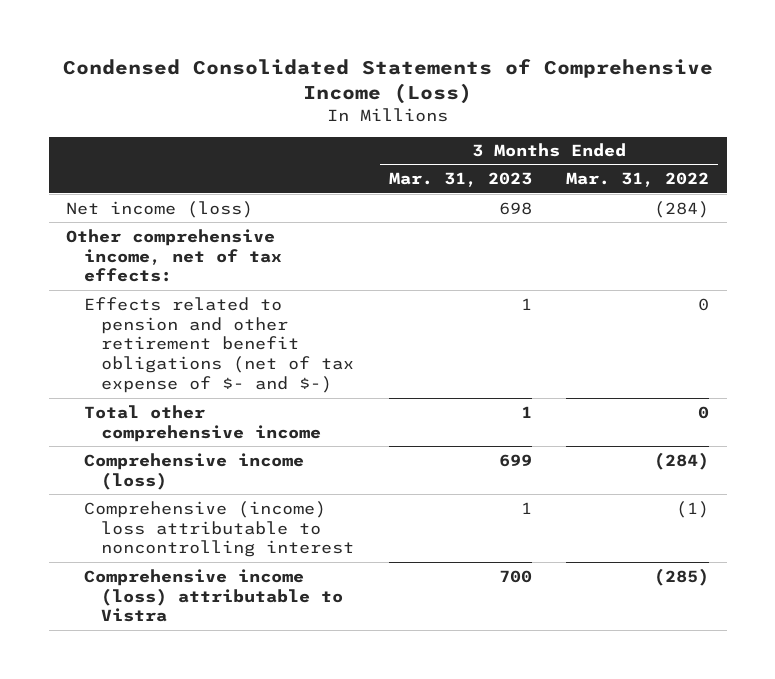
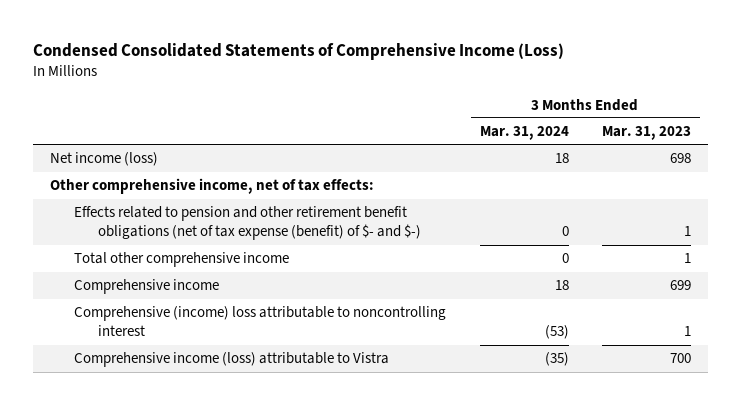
- | 3 Months Ended Mar. 31, 2023 | 3 Months Ended Mar. 31, 2022
+ | 3 Months Ended Mar. 31, 2024 | 3 Months Ended Mar. 31, 2023
- Effects related to pension and other retirement benefit obligations (net of tax expense of $- and $-) | 1 | 0
+ Effects related to pension and other retirement benefit obligations (net of tax expense (benefit) of $- and $-) | 0 | 1
- Comprehensive income (loss) | 699 | (284)
+ Comprehensive income | 18 | 699

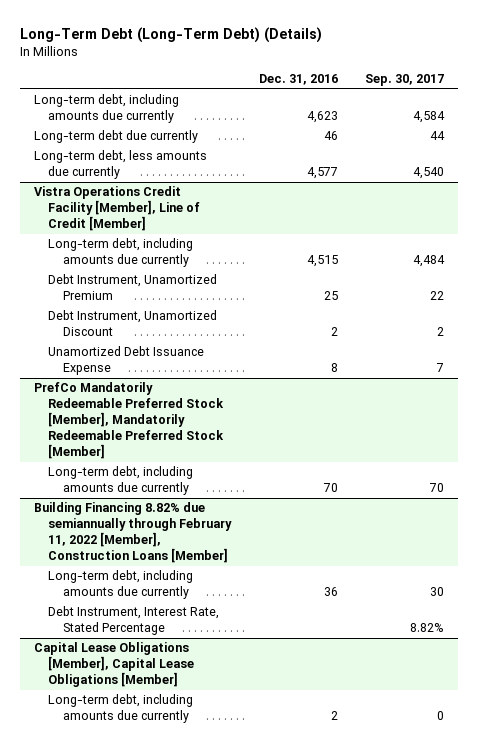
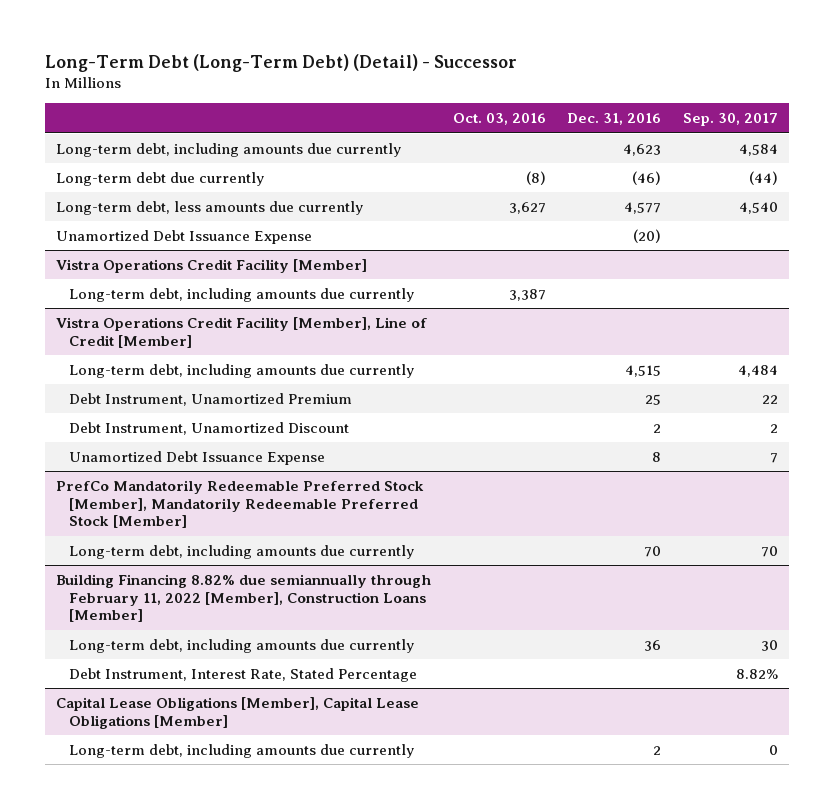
- Long-Term Debt (Long-Term Debt) (Details)
+ Long-Term Debt (Long-Term Debt) (Detail) - Successor
- | Dec. 31, 2016 | Sep. 30, 2017
+ | Oct. 03, 2016 | Dec. 31, 2016 | Sep. 30, 2017
- Long-term debt due currently | 46 | 44
+ Long-term debt due currently | (8) | (46) | (44)
+ Unamortized Debt Issuance Expense | | (20) |
+ Vistra Operations Credit Facility [Member]
+ Long-term debt, including amounts due currently | 3,387 | |

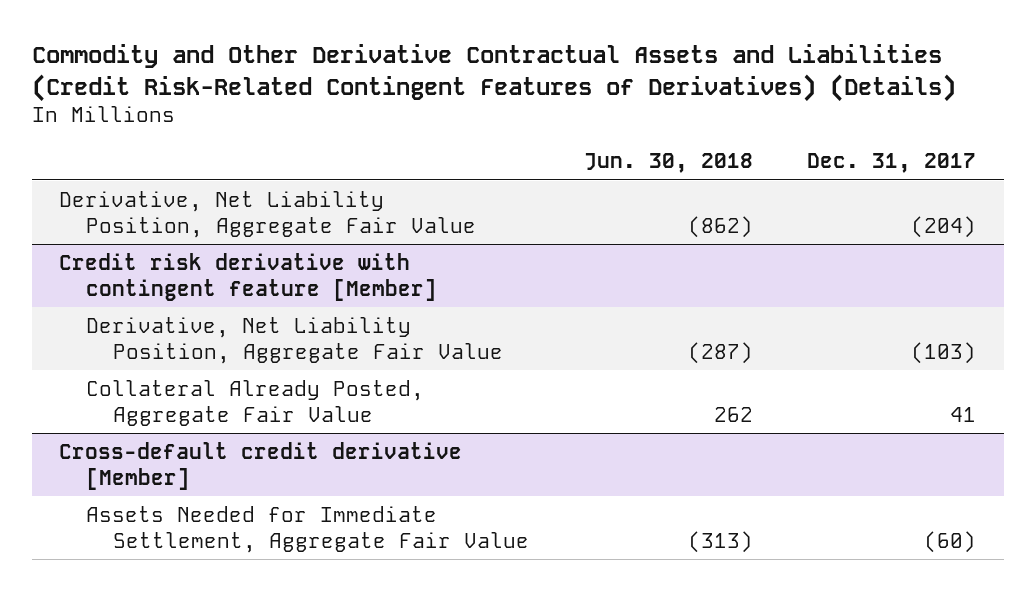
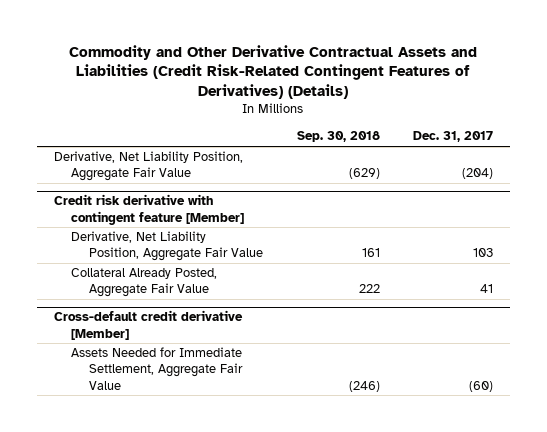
- | Jun. 30, 2018 | Dec. 31, 2017
+ | Sep. 30, 2018 | Dec. 31, 2017
@ Credit risk derivative with contingent feature [Member]
- Derivative, Net Liability Position, Aggregate Fair Value | (287) | (103)
+ Derivative, Net Liability Position, Aggregate Fair Value | 161 | 103

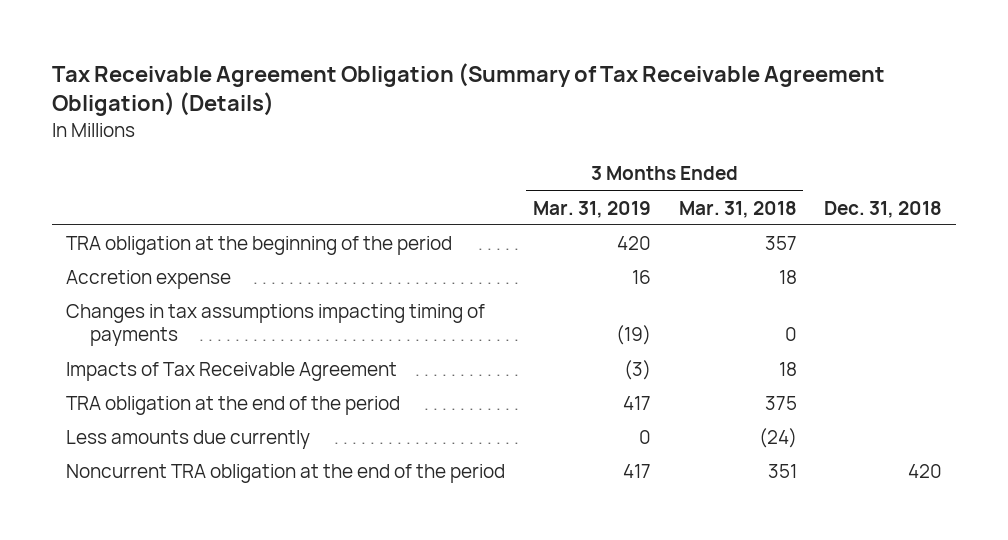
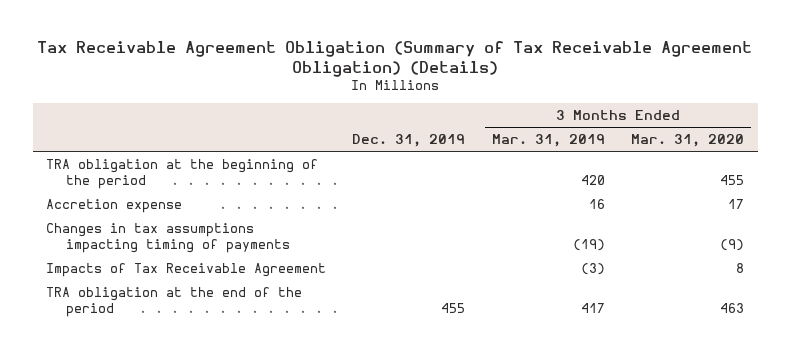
- | 3 Months Ended Mar. 31, 2019 | 3 Months Ended Mar. 31, 2018 | Dec. 31, 2018
+ | Dec. 31, 2019 | 3 Months Ended Mar. 31, 2019 | 3 Months Ended Mar. 31, 2020
- Less amounts due currently | 0 | (24) |
- Noncurrent TRA obligation at the end of the period | 417 | 351 | 420

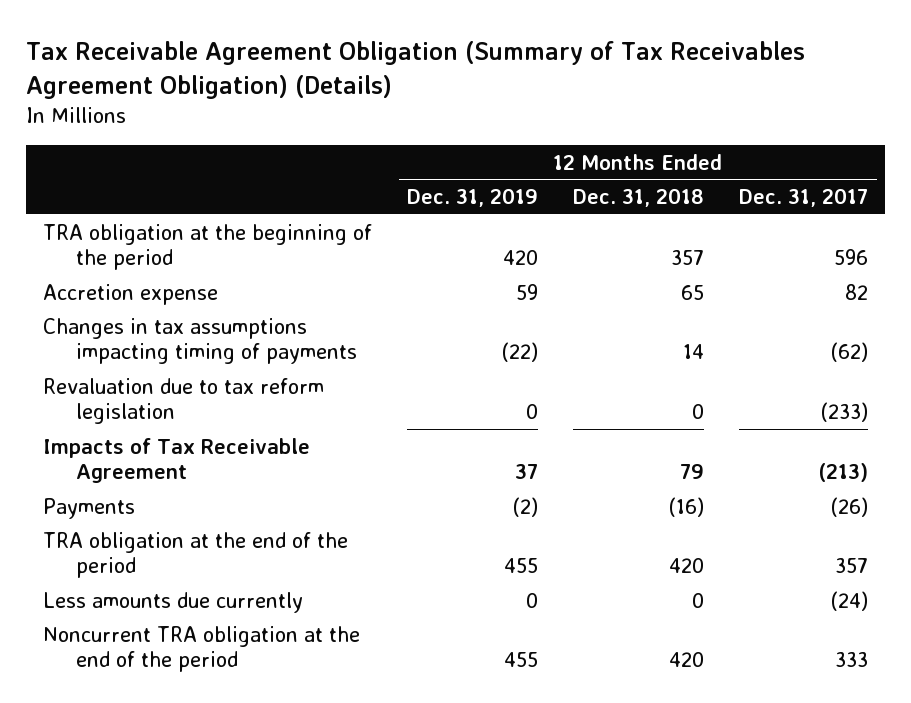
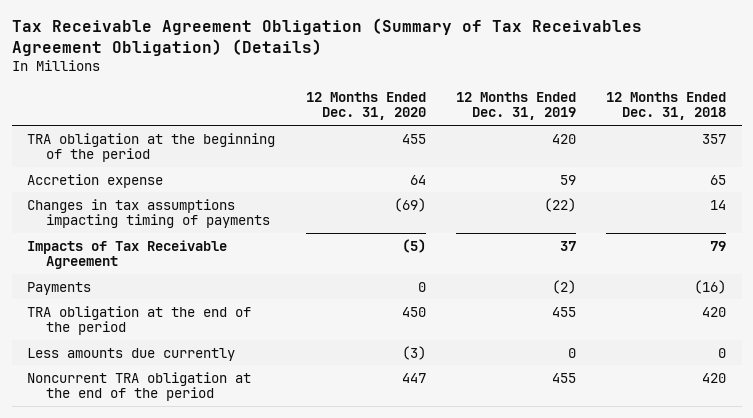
- | 12 Months Ended Dec. 31, 2019 | 12 Months Ended Dec. 31, 2018 | 12 Months Ended Dec. 31, 2017
+ | 12 Months Ended Dec. 31, 2020 | 12 Months Ended Dec. 31, 2019 | 12 Months Ended Dec. 31, 2018
- Revaluation due to tax reform legislation | 0 | 0 | (233)

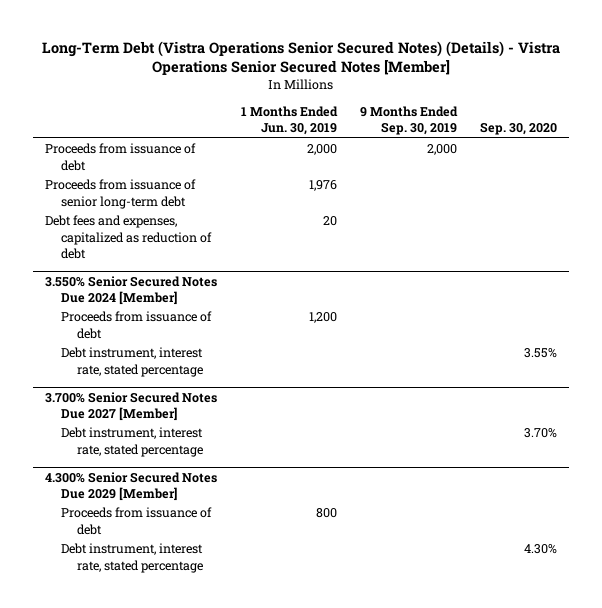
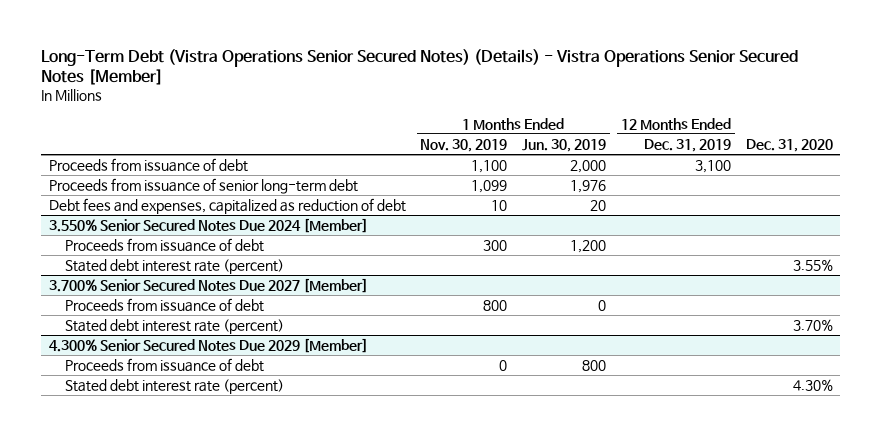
- | 1 Months Ended Jun. 30, 2019 | 9 Months Ended Sep. 30, 2019 | Sep. 30, 2020
+ | 1 Months Ended Nov. 30, 2019 | 1 Months Ended Jun. 30, 2019 | 12 Months Ended Dec. 31, 2019 | Dec. 31, 2020
@ 3.550% Senior Secured Notes Due 2024 [Member]
- Debt instrument, interest rate, stated percentage | | | 3.55%
+ Stated debt interest rate (percent) | | | | 3.55%
@ 3.700% Senior Secured Notes Due 2027 [Member]
- Debt instrument, interest rate, stated percentage | | | 3.70%
+ Proceeds from issuance of debt | 800 | 0 | |
+ Stated debt interest rate (percent) | | | | 3.70%
@ 4.300% Senior Secured Notes Due 2029 [Member]
- Debt instrument, interest rate, stated percentage | | | 4.30%
+ Stated debt interest rate (percent) | | | | 4.30%

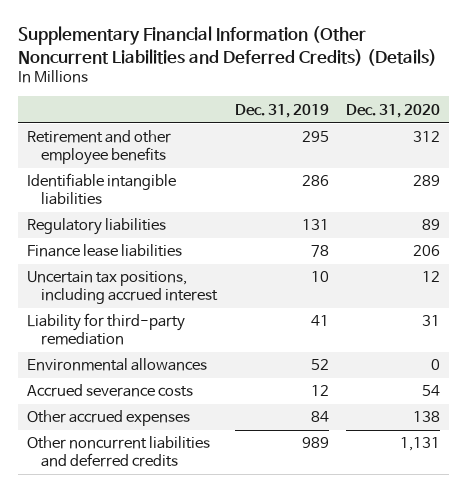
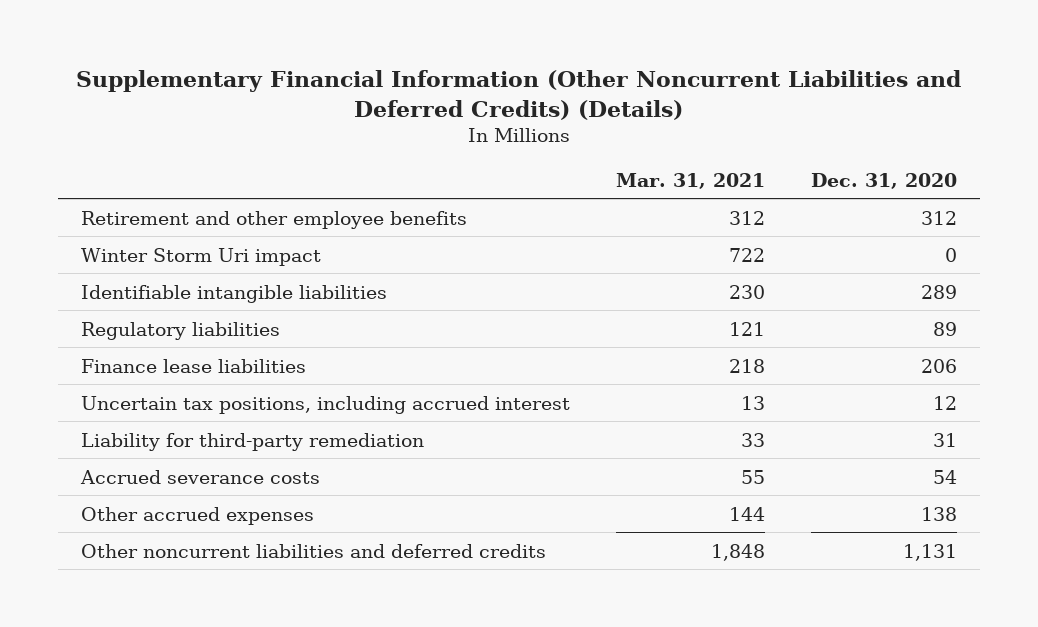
- | Dec. 31, 2019 | Dec. 31, 2020
+ | Mar. 31, 2021 | Dec. 31, 2020
+ Winter Storm Uri impact | 722 | 0
- Environmental allowances | 52 | 0

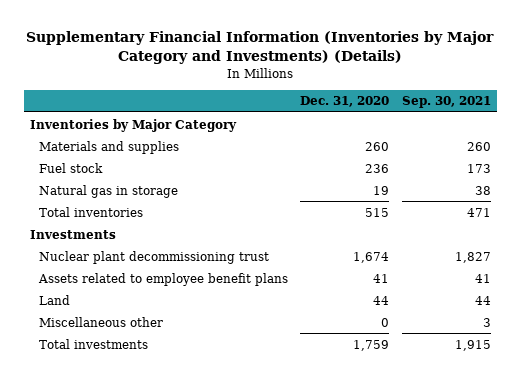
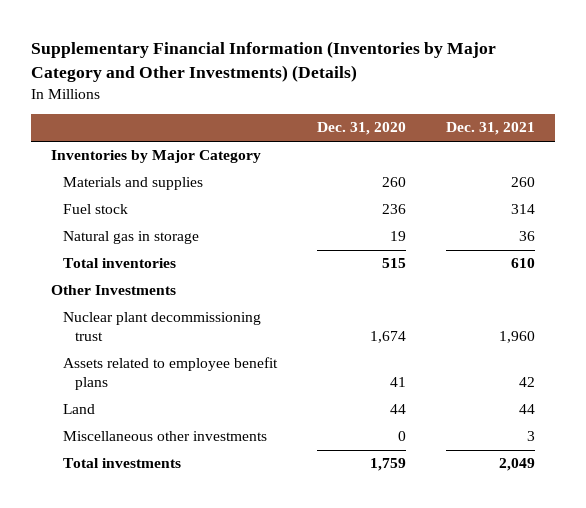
- Supplementary Financial Information (Inventories by Major Category and Investments) (Details)
+ Supplementary Financial Information (Inventories by Major Category and Other Investments) (Details)
- | Dec. 31, 2020 | Sep. 30, 2021
+ | Dec. 31, 2020 | Dec. 31, 2021
- Investments
+ Other Investments
- Miscellaneous other | 0 | 3
+ Miscellaneous other investments | 0 | 3

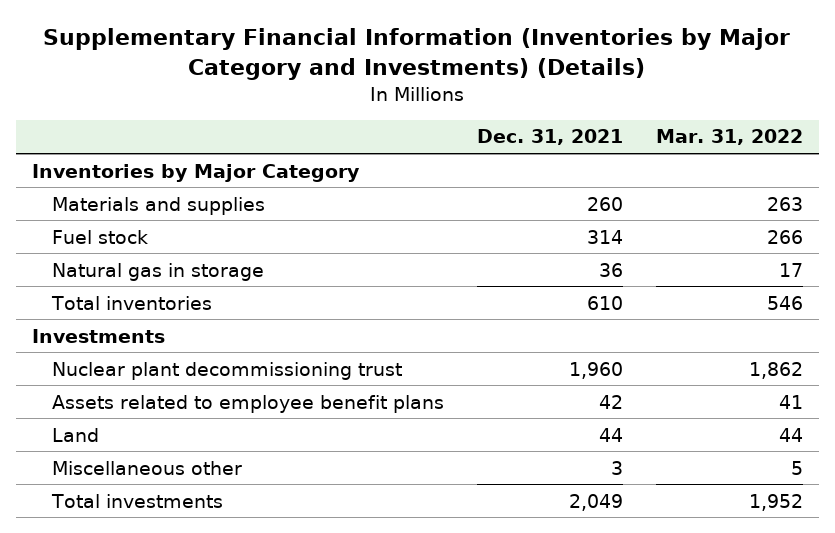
- Supplementary Financial Information (Inventories by Major Category and Other Investments) (Details)
+ Supplementary Financial Information (Inventories by Major Category and Investments) (Details)
- | Dec. 31, 2020 | Dec. 31, 2021
+ | Dec. 31, 2021 | Mar. 31, 2022
- Other Investments
+ Investments
- Miscellaneous other investments | 0 | 3
+ Miscellaneous other | 3 | 5

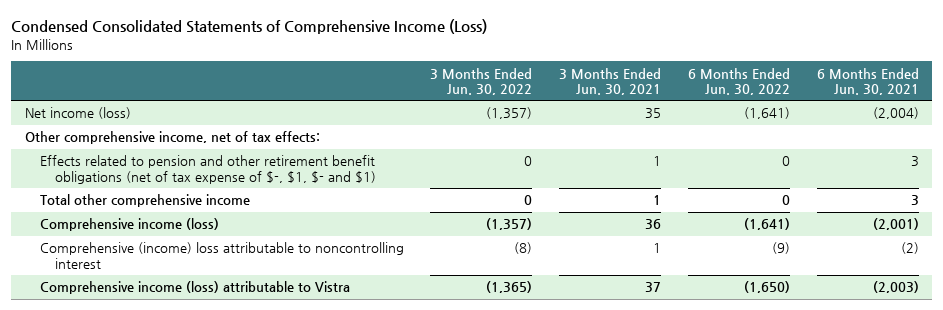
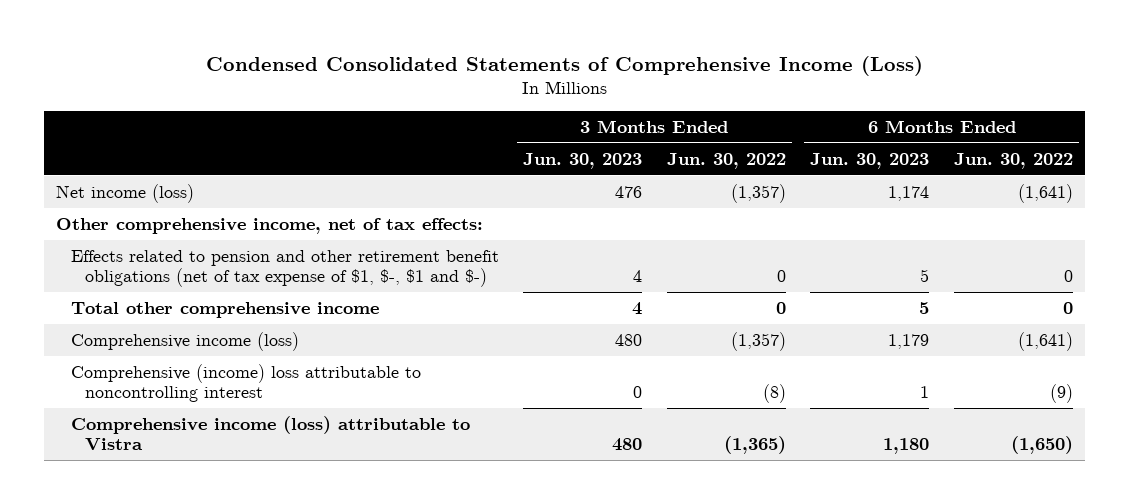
- | 3 Months Ended Jun. 30, 2022 | 3 Months Ended Jun. 30, 2021 | 6 Months Ended Jun. 30, 2022 | 6 Months Ended Jun. 30, 2021
+ | 3 Months Ended Jun. 30, 2023 | 3 Months Ended Jun. 30, 2022 | 6 Months Ended Jun. 30, 2023 | 6 Months Ended Jun. 30, 2022
- Effects related to pension and other retirement benefit obligations (net of tax expense of $-, $1, $- and $1) | 0 | 1 | 0 | 3
+ Effects related to pension and other retirement benefit obligations (net of tax expense of $1, $-, $1 and $-) | 4 | 0 | 5 | 0

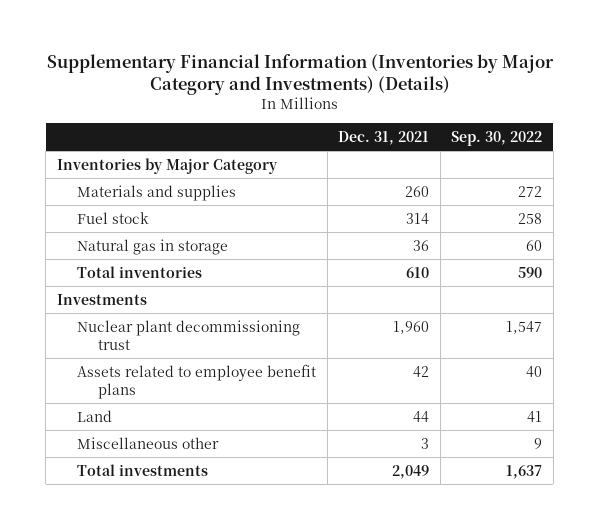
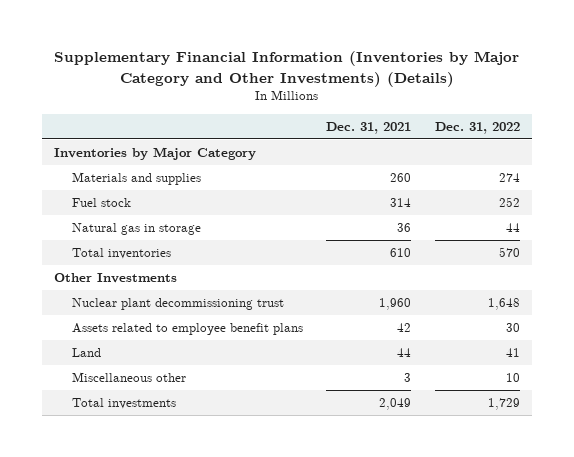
- Supplementary Financial Information (Inventories by Major Category and Investments) (Details)
+ Supplementary Financial Information (Inventories by Major Category and Other Investments) (Details)
- | Dec. 31, 2021 | Sep. 30, 2022
+ | Dec. 31, 2021 | Dec. 31, 2022
- Investments
+ Other Investments

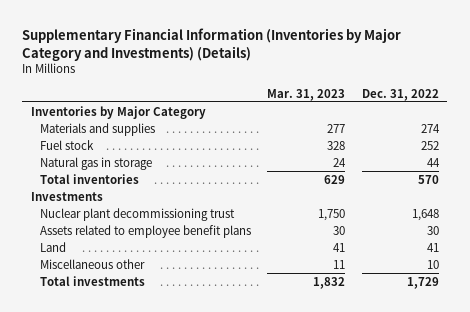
- Supplementary Financial Information (Inventories by Major Category and Other Investments) (Details)
+ Supplementary Financial Information (Inventories by Major Category and Investments) (Details)
- | Dec. 31, 2021 | Dec. 31, 2022
+ | Mar. 31, 2023 | Dec. 31, 2022
- Other Investments
+ Investments

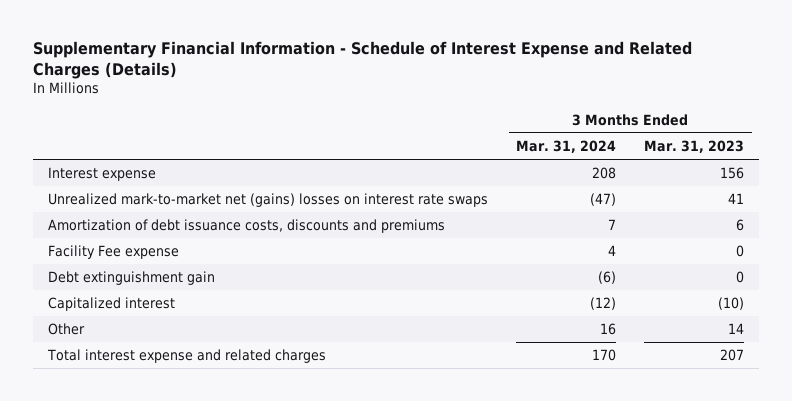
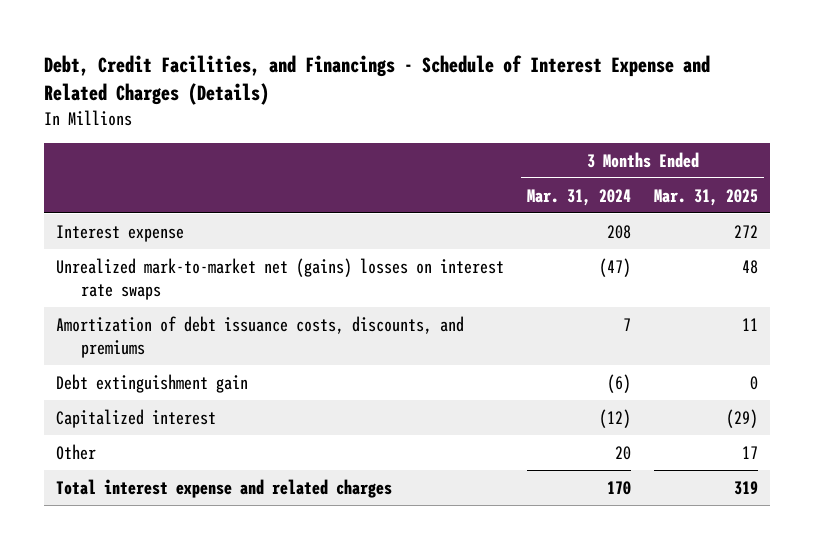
- Supplementary Financial Information - Schedule of Interest Expense and Related Charges (Details)
+ Debt, Credit Facilities, and Financings - Schedule of Interest Expense and Related Charges (Details)
- | 3 Months Ended Mar. 31, 2024 | 3 Months Ended Mar. 31, 2023
+ | 3 Months Ended Mar. 31, 2024 | 3 Months Ended Mar. 31, 2025
- Amortization of debt issuance costs, discounts and premiums | 7 | 6
- Facility Fee expense | 4 | 0
+ Amortization of debt issuance costs, discounts, and premiums | 7 | 11
- Other | 16 | 14
+ Other | 20 | 17

